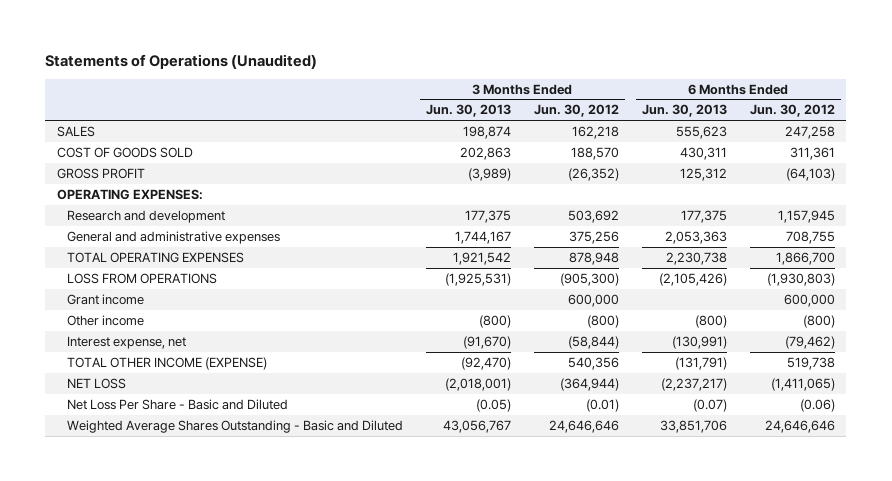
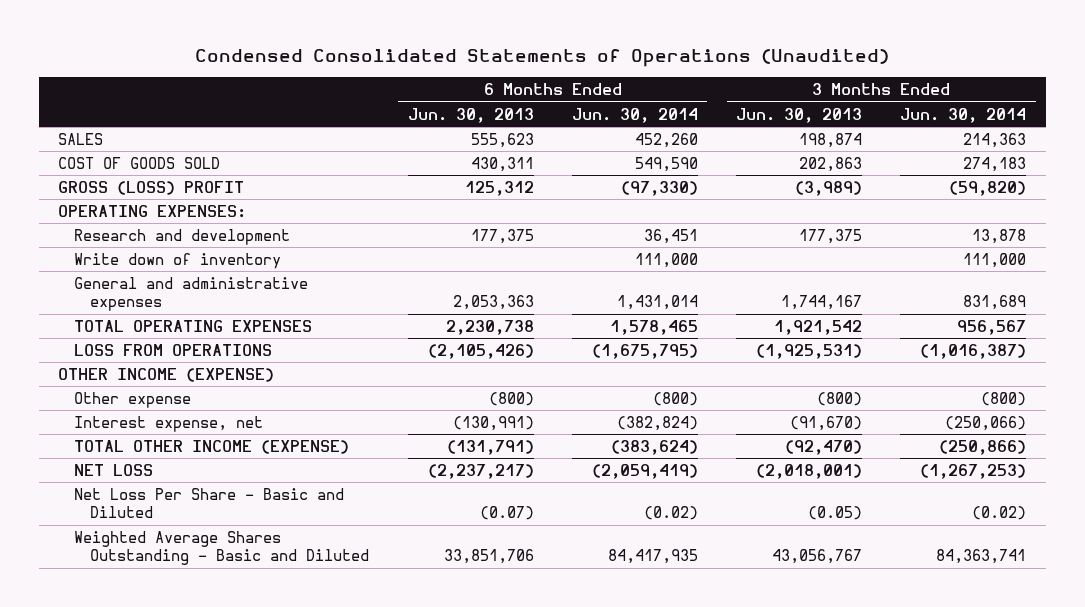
- Statements of Operations (Unaudited)
+ Condensed Consolidated Statements of Operations (Unaudited)
- | 3 Months Ended Jun. 30, 2013 | 3 Months Ended Jun. 30, 2012 | 6 Months Ended Jun. 30, 2013 | 6 Months Ended Jun. 30, 2012
+ | 6 Months Ended Jun. 30, 2013 | 6 Months Ended Jun. 30, 2014 | 3 Months Ended Jun. 30, 2013 | 3 Months Ended Jun. 30, 2014
- GROSS PROFIT | (3,989) | (26,352) | 125,312 | (64,103)
+ GROSS (LOSS) PROFIT | 125,312 | (97,330) | (3,989) | (59,820)
+ Write down of inventory | | 111,000 | | 111,000
- Grant income | | 600,000 | | 600,000
- Other income | (800) | (800) | (800) | (800)
+ OTHER INCOME (EXPENSE)
+ Other expense | (800) | (800) | (800) | (800)

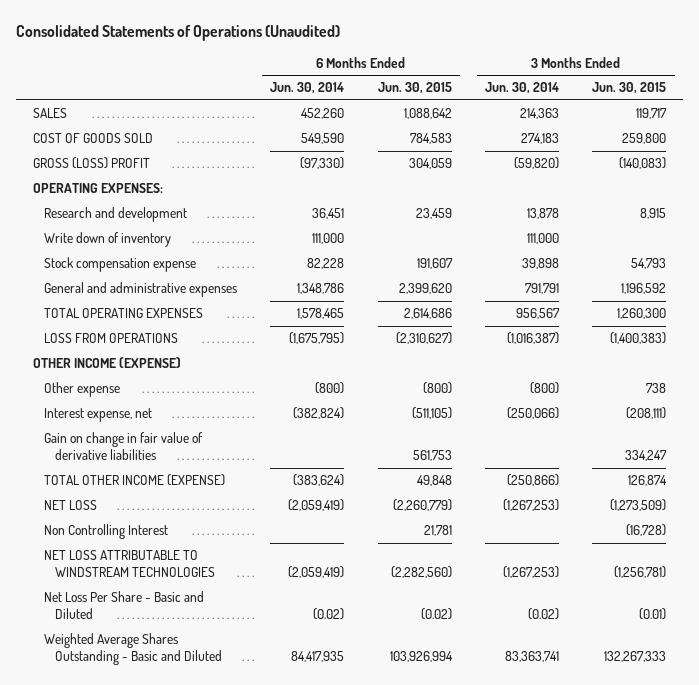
- Condensed Consolidated Statements of Operations (Unaudited)
+ Consolidated Statements of Operations (Unaudited)
- | 6 Months Ended Jun. 30, 2013 | 6 Months Ended Jun. 30, 2014 | 3 Months Ended Jun. 30, 2013 | 3 Months Ended Jun. 30, 2014
+ | 6 Months Ended Jun. 30, 2014 | 6 Months Ended Jun. 30, 2015 | 3 Months Ended Jun. 30, 2014 | 3 Months Ended Jun. 30, 2015
- General and administrative expenses | 2,053,363 | 1,431,014 | 1,744,167 | 831,689
+ Stock compensation expense | 82,228 | 191,607 | 39,898 | 54,793
+ General and administrative expenses | 1,348,786 | 2,399,620 | 791,791 | 1,196,592
+ Gain on change in fair value of derivative liabilities | | 561,753 | | 334,247
+ Non Controlling Interest | | 21,781 | | (16,728)
+ NET LOSS ATTRIBUTABLE TO WINDSTREAM TECHNOLOGIES | (2,059,419) | (2,282,560) | (1,267,253) | (1,256,781)
- Weighted Average Shares Outstanding - Basic and Diluted | 33,851,706 | 84,417,935 | 43,056,767 | 84,363,741
+ Weighted Average Shares Outstanding - Basic and Diluted | 84,417,935 | 103,926,994 | 83,363,741 | 132,267,333

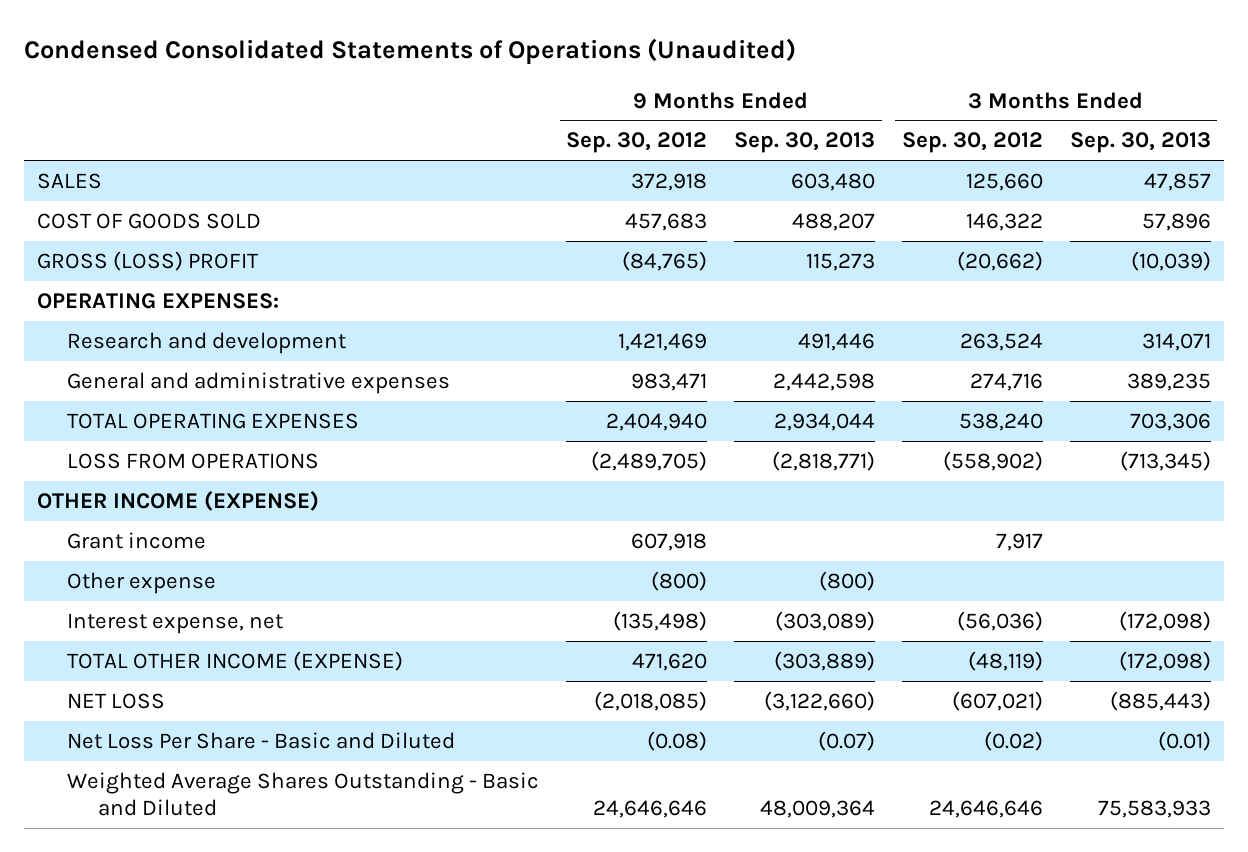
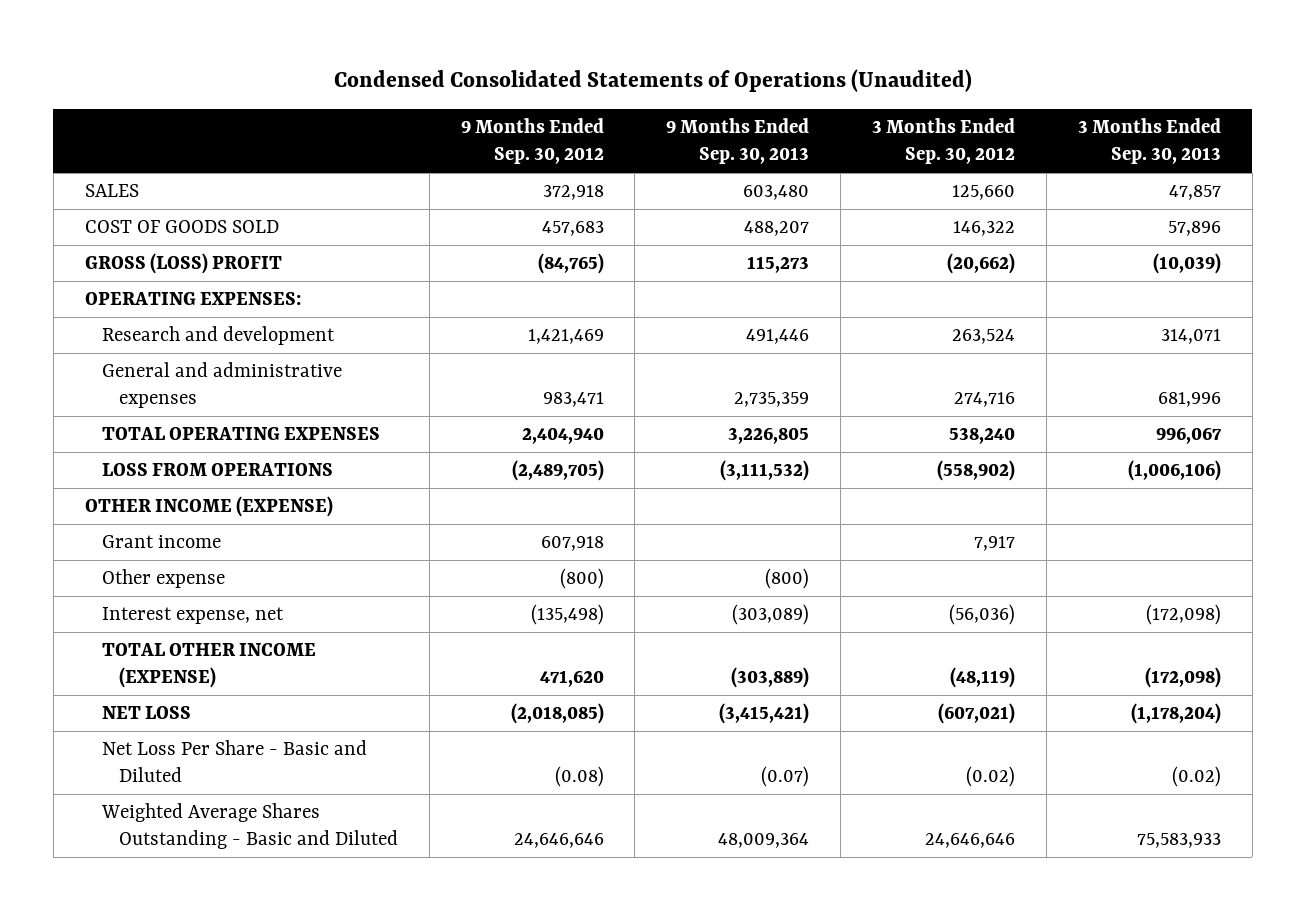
- General and administrative expenses | 983,471 | 2,442,598 | 274,716 | 389,235
- TOTAL OPERATING EXPENSES | 2,404,940 | 2,934,044 | 538,240 | 703,306
- LOSS FROM OPERATIONS | (2,489,705) | (2,818,771) | (558,902) | (713,345)
+ General and administrative expenses | 983,471 | 2,735,359 | 274,716 | 681,996
+ TOTAL OPERATING EXPENSES | 2,404,940 | 3,226,805 | 538,240 | 996,067
+ LOSS FROM OPERATIONS | (2,489,705) | (3,111,532) | (558,902) | (1,006,106)
- NET LOSS | (2,018,085) | (3,122,660) | (607,021) | (885,443)
- Net Loss Per Share - Basic and Diluted | (0.08) | (0.07) | (0.02) | (0.01)
+ NET LOSS | (2,018,085) | (3,415,421) | (607,021) | (1,178,204)
+ Net Loss Per Share - Basic and Diluted | (0.08) | (0.07) | (0.02) | (0.02)

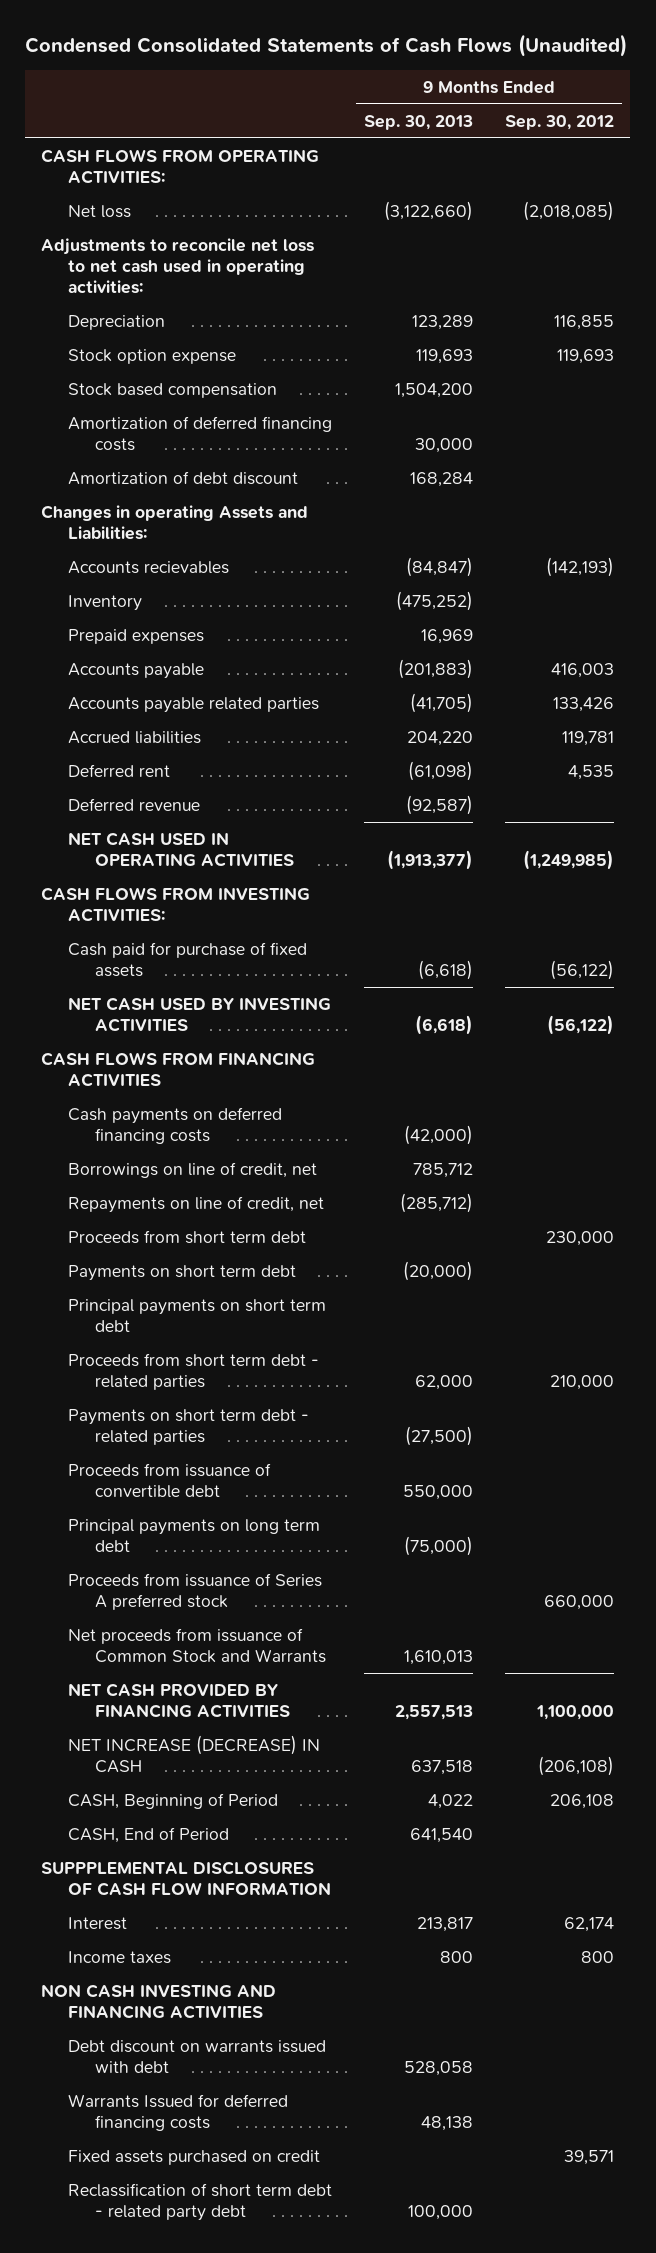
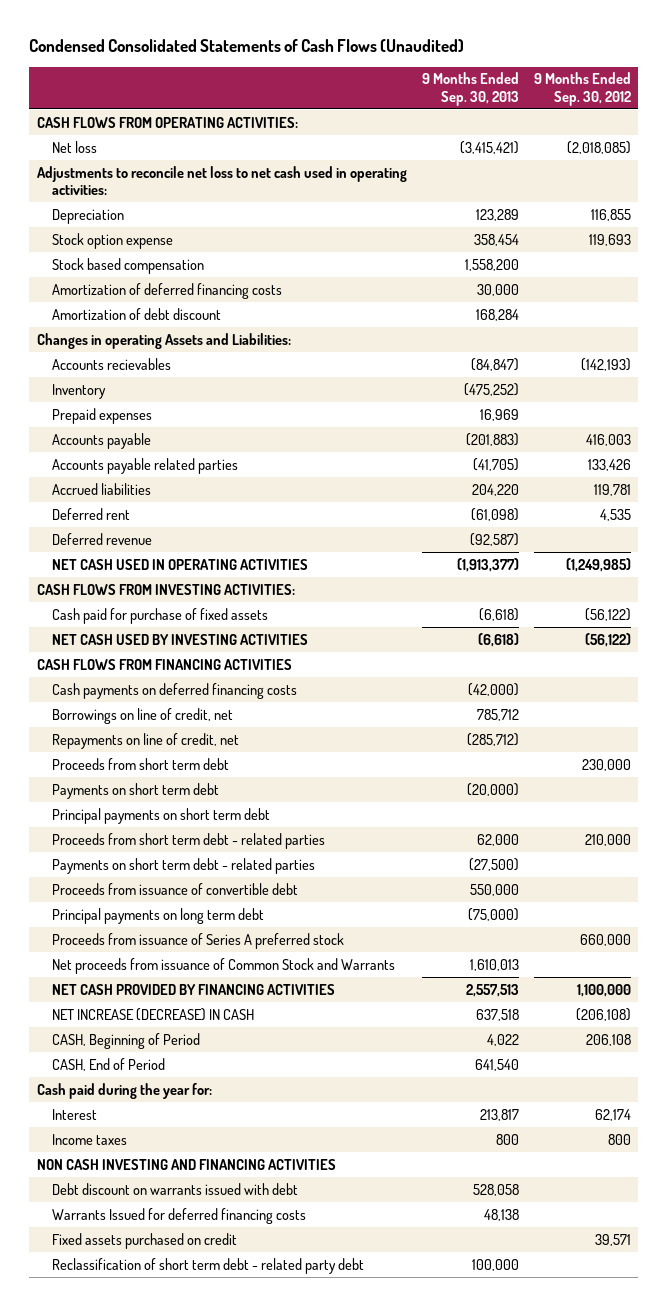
- Net loss | (3,122,660) | (2,018,085)
+ Net loss | (3,415,421) | (2,018,085)
- Stock option expense | 119,693 | 119,693
- Stock based compensation | 1,504,200 |
+ Stock option expense | 358,454 | 119,693
+ Stock based compensation | 1,558,200 |
- SUPPPLEMENTAL DISCLOSURES OF CASH FLOW INFORMATION
+ Cash paid during the year for:

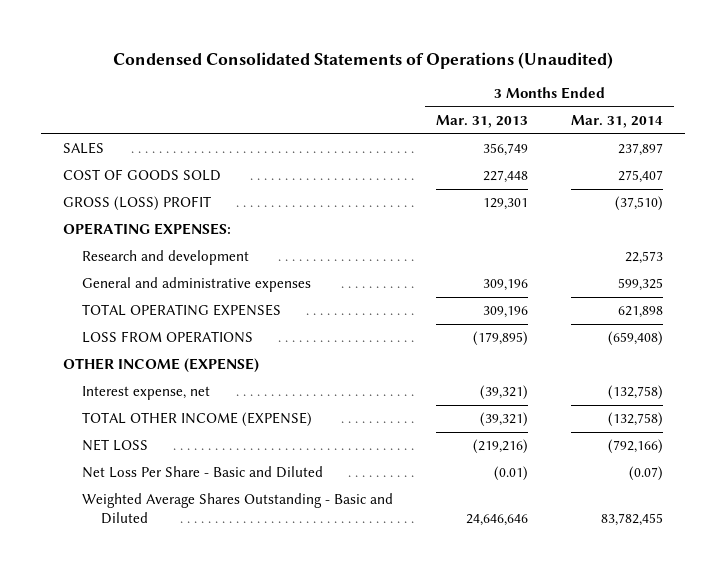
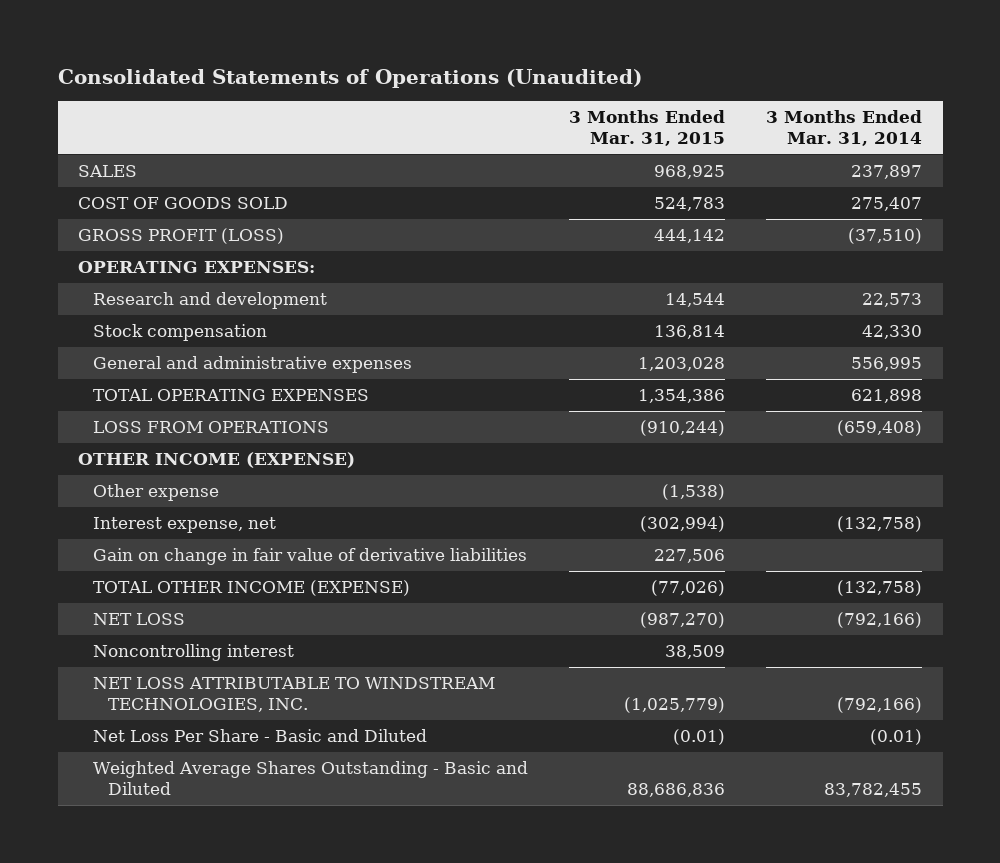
- Condensed Consolidated Statements of Operations (Unaudited)
+ Consolidated Statements of Operations (Unaudited)
- | 3 Months Ended Mar. 31, 2013 | 3 Months Ended Mar. 31, 2014
+ | 3 Months Ended Mar. 31, 2015 | 3 Months Ended Mar. 31, 2014
- GROSS (LOSS) PROFIT | 129,301 | (37,510)
+ GROSS PROFIT (LOSS) | 444,142 | (37,510)
- General and administrative expenses | 309,196 | 599,325
+ Stock compensation | 136,814 | 42,330
+ General and administrative expenses | 1,203,028 | 556,995
+ Other expense | (1,538) |
+ Gain on change in fair value of derivative liabilities | 227,506 |
- Net Loss Per Share - Basic and Diluted | (0.01) | (0.07)
+ Noncontrolling interest | 38,509 |
+ NET LOSS ATTRIBUTABLE TO WINDSTREAM TECHNOLOGIES, INC. | (1,025,779) | (792,166)
+ Net Loss Per Share - Basic and Diluted | (0.01) | (0.01)

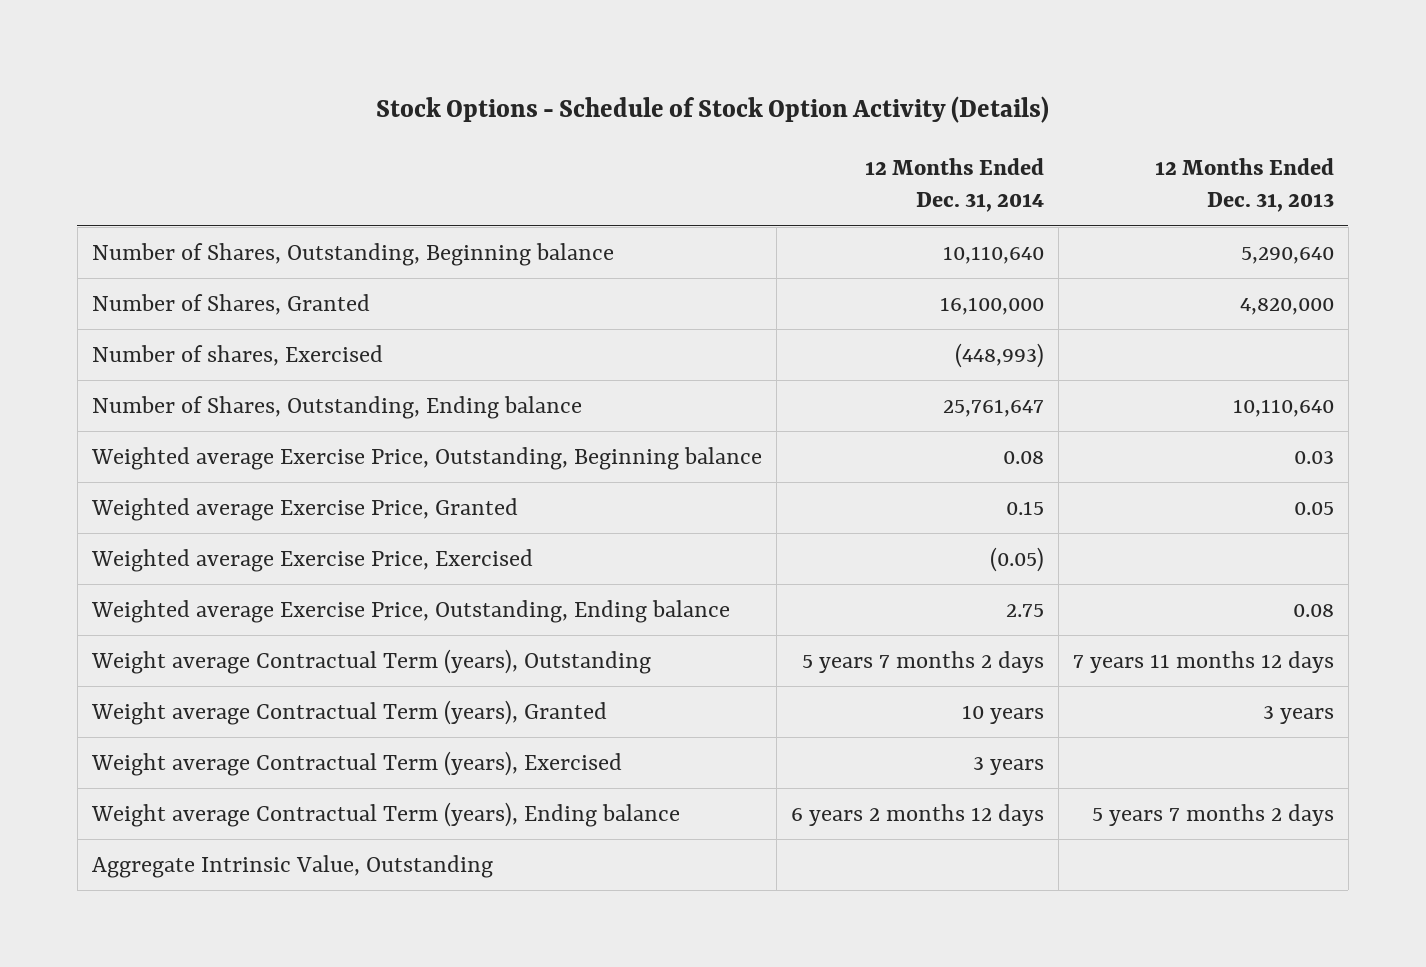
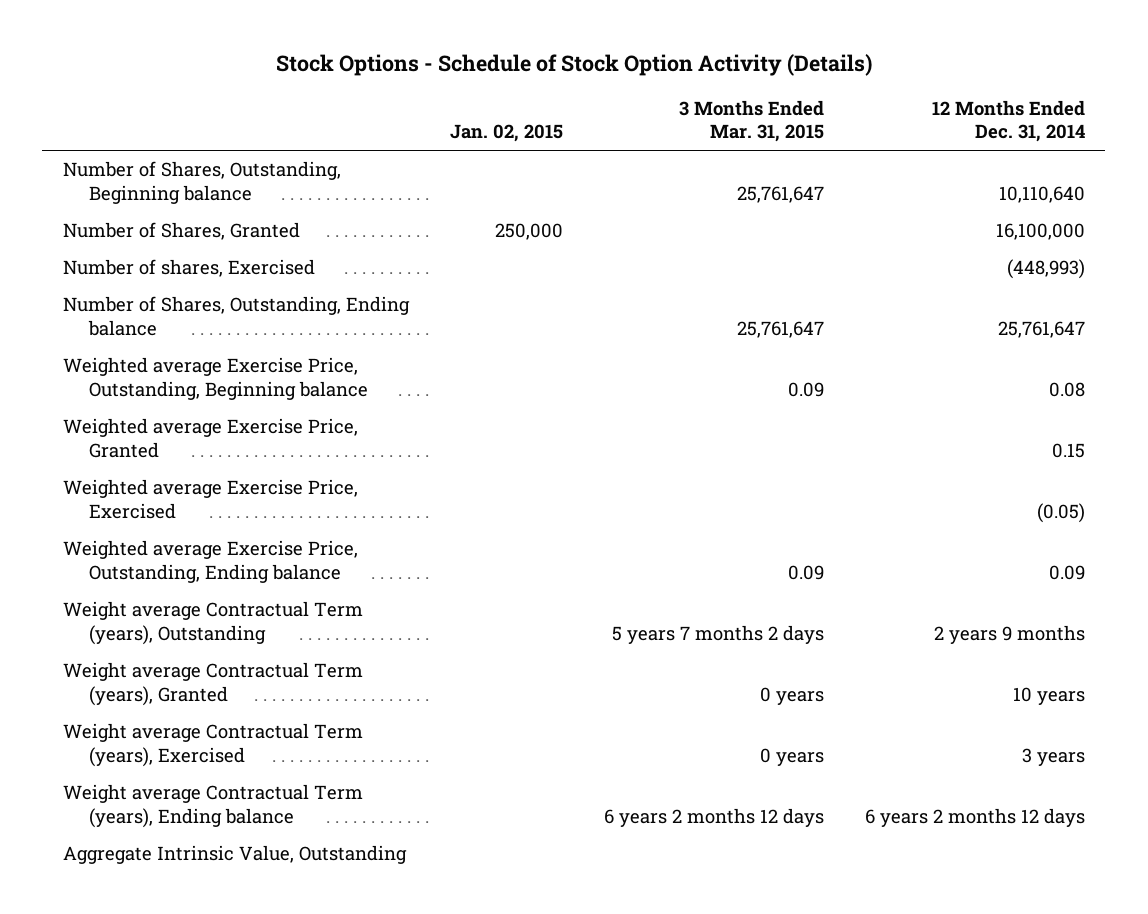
- | 12 Months Ended Dec. 31, 2014 | 12 Months Ended Dec. 31, 2013
+ | Jan. 02, 2015 | 3 Months Ended Mar. 31, 2015 | 12 Months Ended Dec. 31, 2014
- Weighted average Exercise Price, Outstanding, Ending balance | 2.75 | 0.08
- Weight average Contractual Term (years), Outstanding | 5 years 7 months 2 days | 7 years 11 months 12 days
+ Weighted average Exercise Price, Outstanding, Ending balance | | 0.09 | 0.09
+ Weight average Contractual Term (years), Outstanding | | 5 years 7 months 2 days | 2 years 9 months

